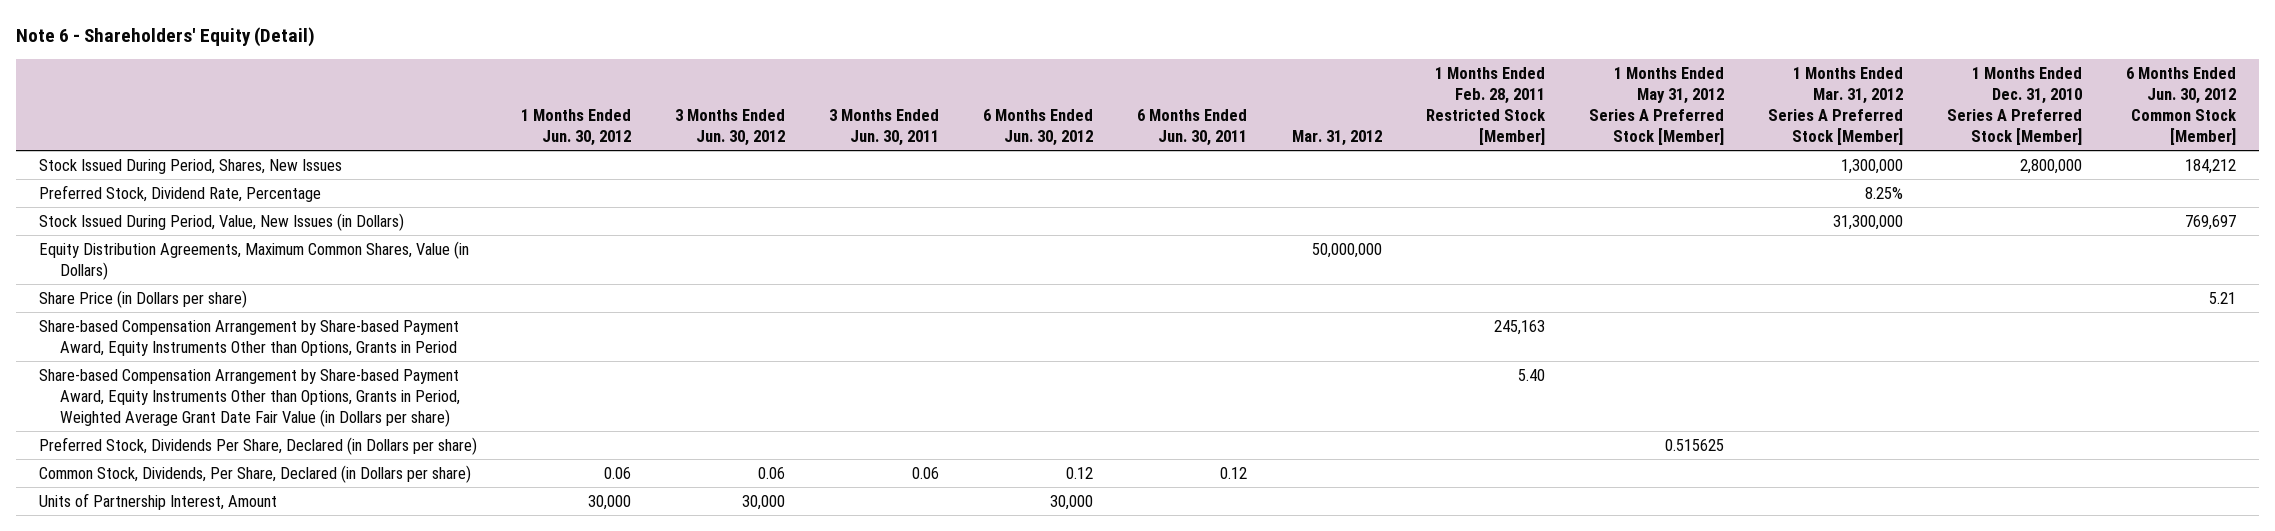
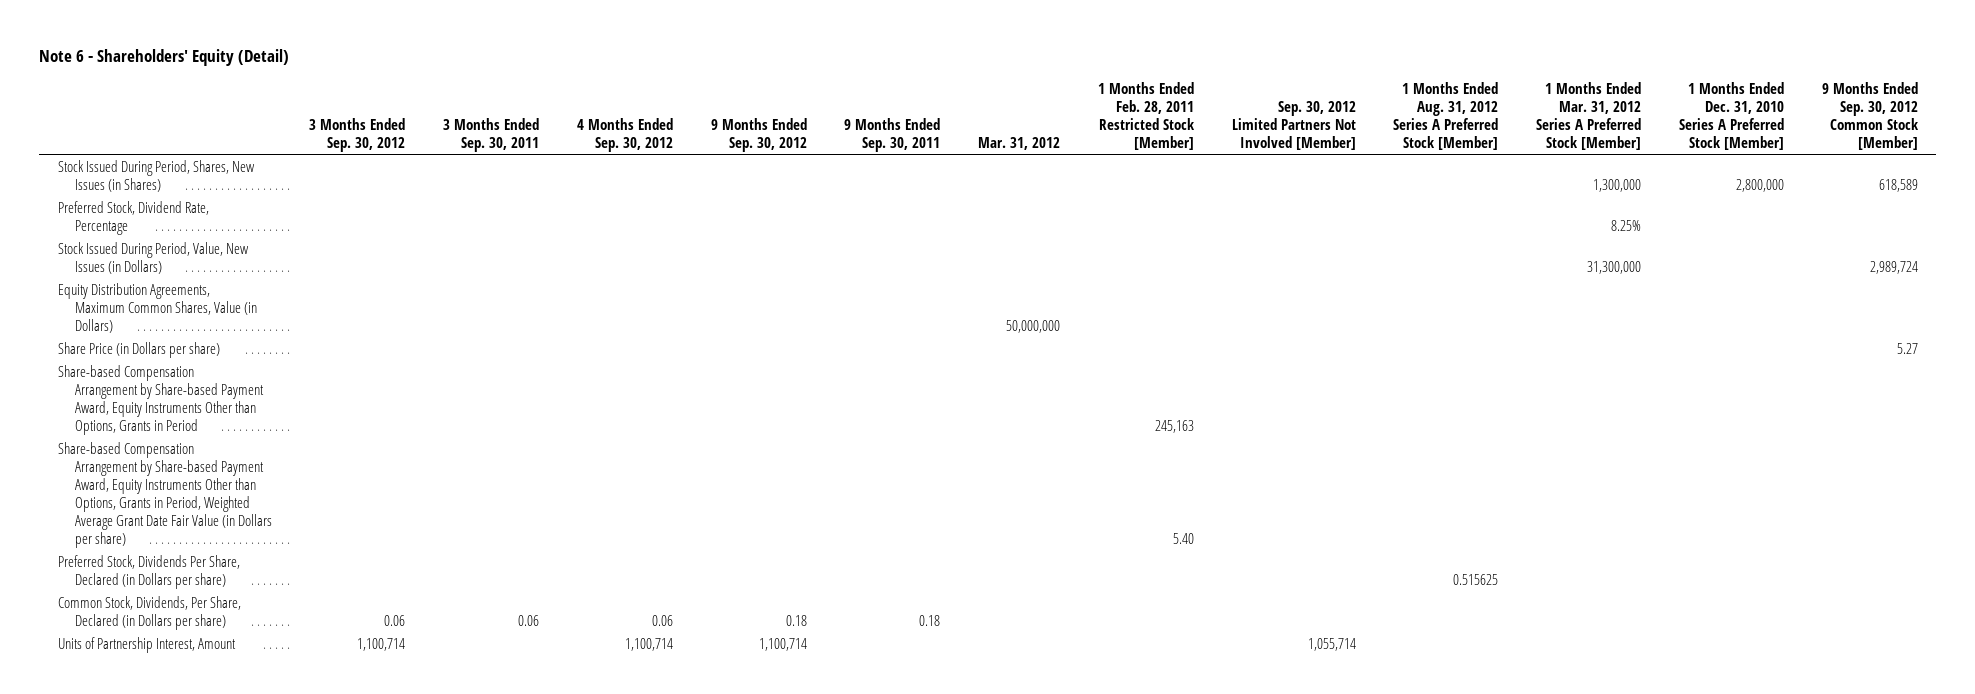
- | 1 Months Ended Jun. 30, 2012 | 3 Months Ended Jun. 30, 2012 | 3 Months Ended Jun. 30, 2011 | 6 Months Ended Jun. 30, 2012 | 6 Months Ended Jun. 30, 2011 | Mar. 31, 2012 | 1 Months Ended Feb. 28, 2011 Restricted Stock [Member] | 1 Months Ended May 31, 2012 Series A Preferred Stock [Member] | 1 Months Ended Mar. 31, 2012 Series A Preferred Stock [Member] | 1 Months Ended Dec. 31, 2010 Series A Preferred Stock [Member] | 6 Months Ended Jun. 30, 2012 Common Stock [Member]
+ | 3 Months Ended Sep. 30, 2012 | 3 Months Ended Sep. 30, 2011 | 4 Months Ended Sep. 30, 2012 | 9 Months Ended Sep. 30, 2012 | 9 Months Ended Sep. 30, 2011 | Mar. 31, 2012 | 1 Months Ended Feb. 28, 2011 Restricted Stock [Member] | Sep. 30, 2012 Limited Partners Not Involved [Member] | 1 Months Ended Aug. 31, 2012 Series A Preferred Stock [Member] | 1 Months Ended Mar. 31, 2012 Series A Preferred Stock [Member] | 1 Months Ended Dec. 31, 2010 Series A Preferred Stock [Member] | 9 Months Ended Sep. 30, 2012 Common Stock [Member]
- Stock Issued During Period, Shares, New Issues | | | | | | | | | 1,300,000 | 2,800,000 | 184,212
+ Stock Issued During Period, Shares, New Issues (in Shares) | | | | | | | | | | 1,300,000 | 2,800,000 | 618,589

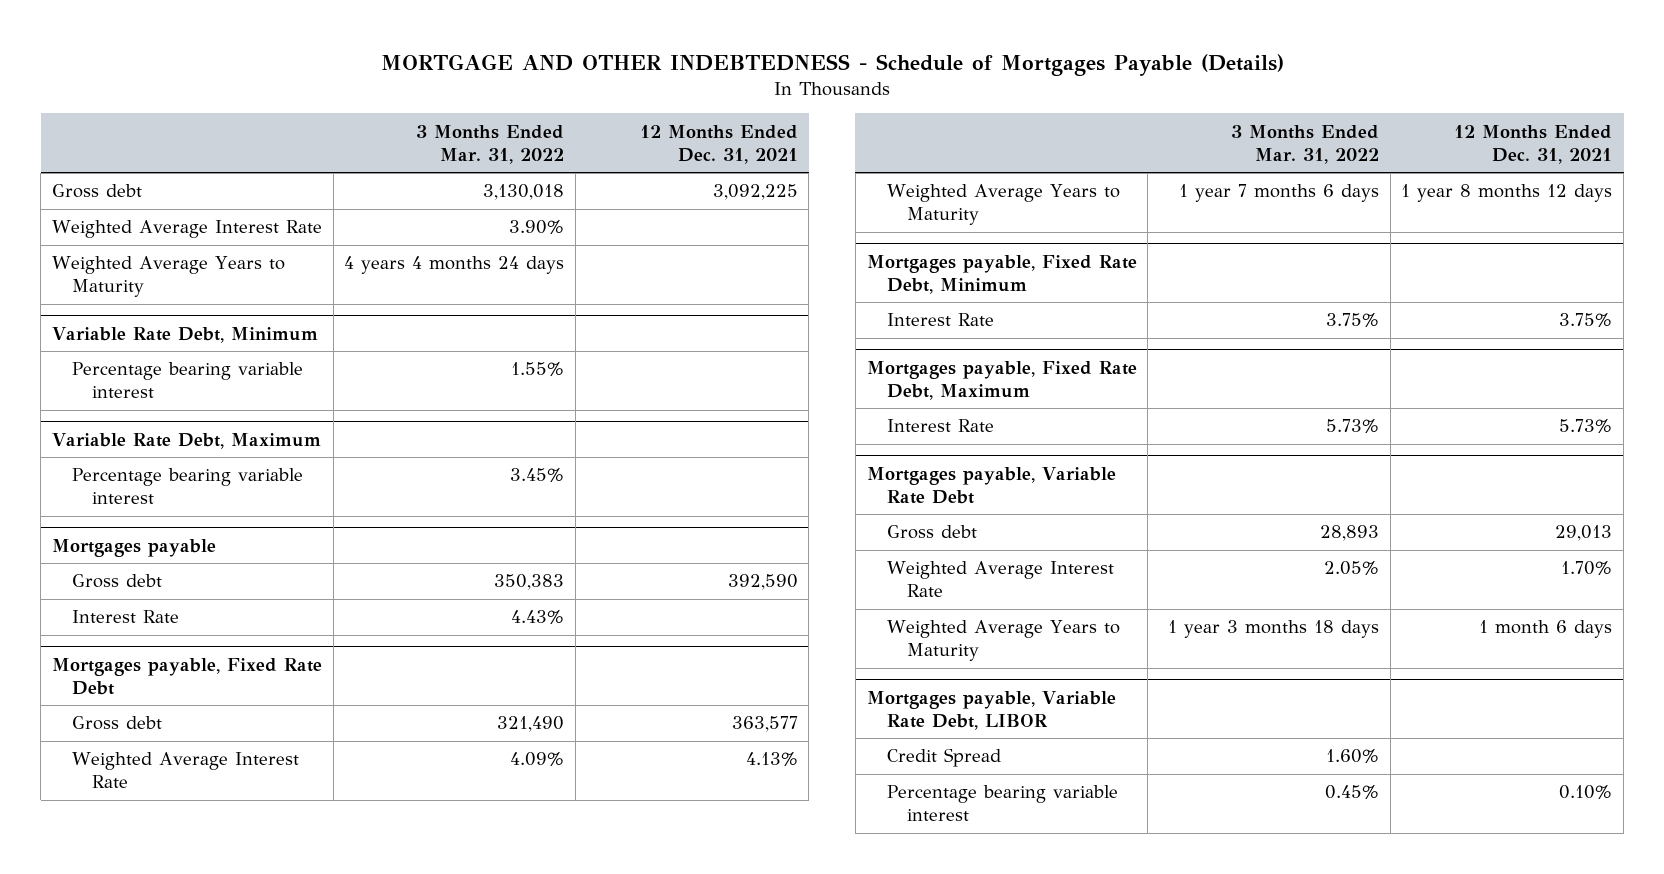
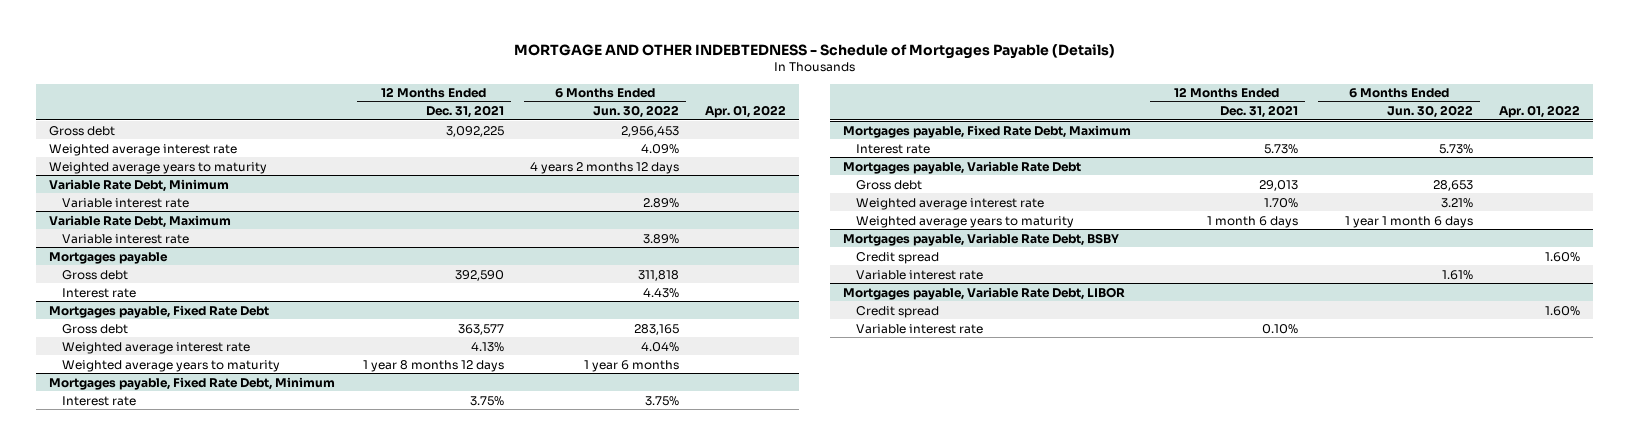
- | 3 Months Ended Mar. 31, 2022 | 12 Months Ended Dec. 31, 2021
+ | 12 Months Ended Dec. 31, 2021 | 6 Months Ended Jun. 30, 2022 | Apr. 01, 2022
- Weighted Average Interest Rate | 3.90% |
- Weighted Average Years to Maturity | 4 years 4 months 24 days |
+ Weighted average interest rate | | 4.09% |
+ Weighted average years to maturity | | 4 years 2 months 12 days |
@ Variable Rate Debt, Minimum
- Percentage bearing variable interest | 1.55% |
+ Variable interest rate | | 2.89% |
@ Variable Rate Debt, Maximum
- Percentage bearing variable interest | 3.45% |
+ Variable interest rate | | 3.89% |
@ Mortgages payable
- Interest Rate | 4.43% |
+ Interest rate | | 4.43% |
@ Mortgages payable, Fixed Rate Debt
- Weighted Average Interest Rate | 4.09% | 4.13%
- Weighted Average Years to Maturity | 1 year 7 months 6 days | 1 year 8 months 12 days
+ Weighted average interest rate | 4.13% | 4.04% |
+ Weighted average years to maturity | 1 year 8 months 12 days | 1 year 6 months |
@ Mortgages payable, Fixed Rate Debt, Minimum
- Interest Rate | 3.75% | 3.75%
+ Interest rate | 3.75% | 3.75% |
@ Mortgages payable, Fixed Rate Debt, Maximum
- Interest Rate | 5.73% | 5.73%
+ Interest rate | 5.73% | 5.73% |
@ Mortgages payable, Variable Rate Debt
- Weighted Average Interest Rate | 2.05% | 1.70%
- Weighted Average Years to Maturity | 1 year 3 months 18 days | 1 month 6 days
+ Weighted average interest rate | 1.70% | 3.21% |
+ Weighted average years to maturity | 1 month 6 days | 1 year 1 month 6 days |
+ Mortgages payable, Variable Rate Debt, BSBY
+ Credit spread | | | 1.60%
+ Variable interest rate | | 1.61% |
@ Mortgages payable, Variable Rate Debt, LIBOR
- Credit Spread | 1.60% |
- Percentage bearing variable interest | 0.45% | 0.10%
+ Credit spread | | | 1.60%
+ Variable interest rate | 0.10% | |

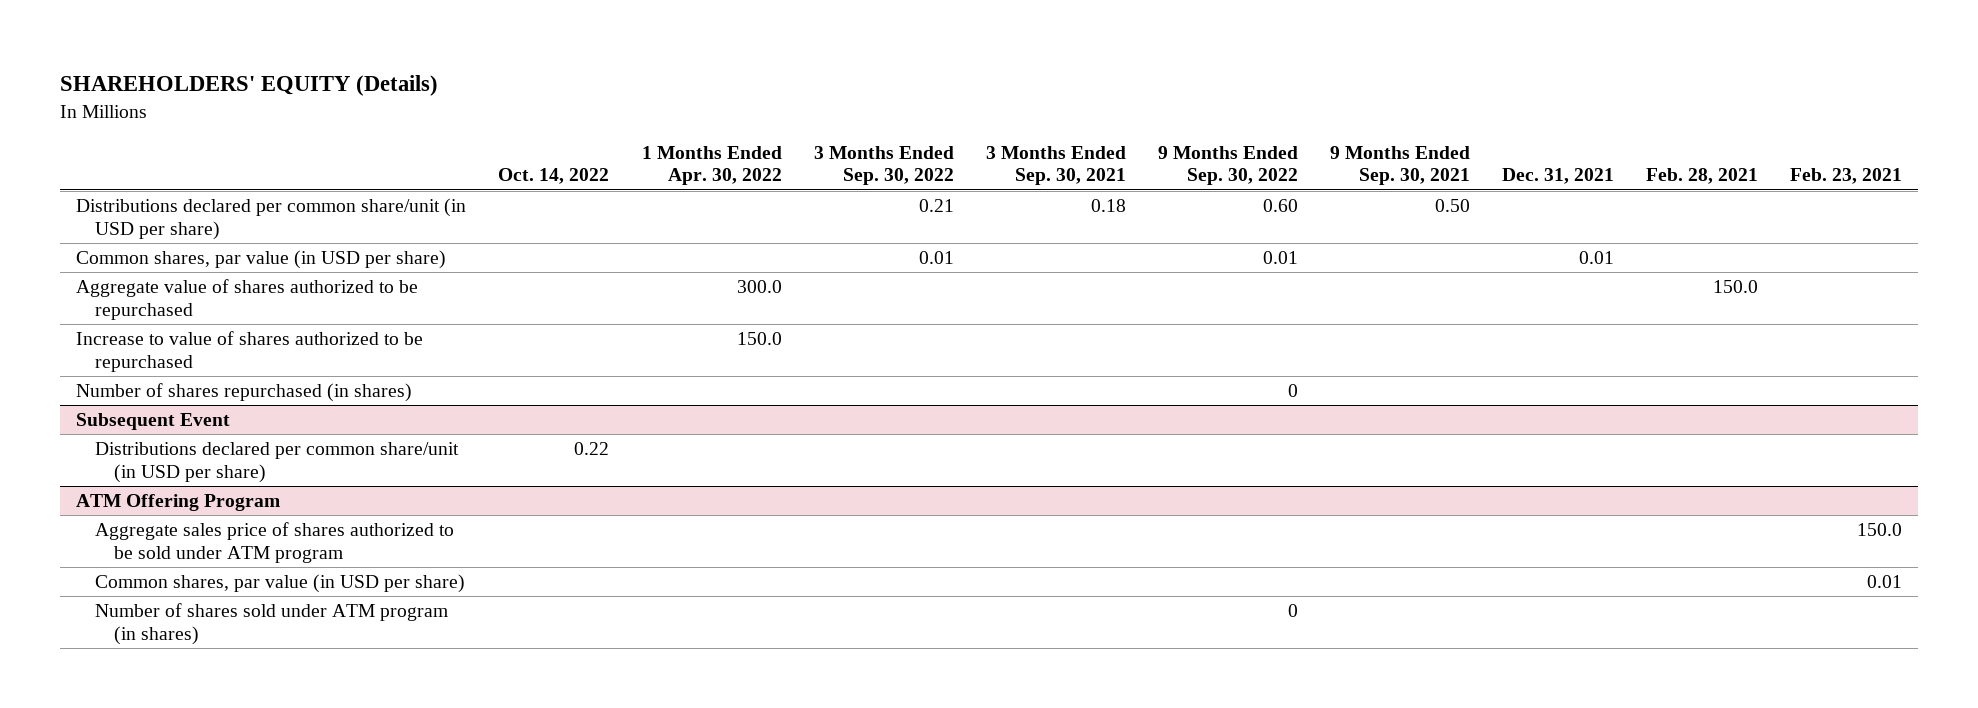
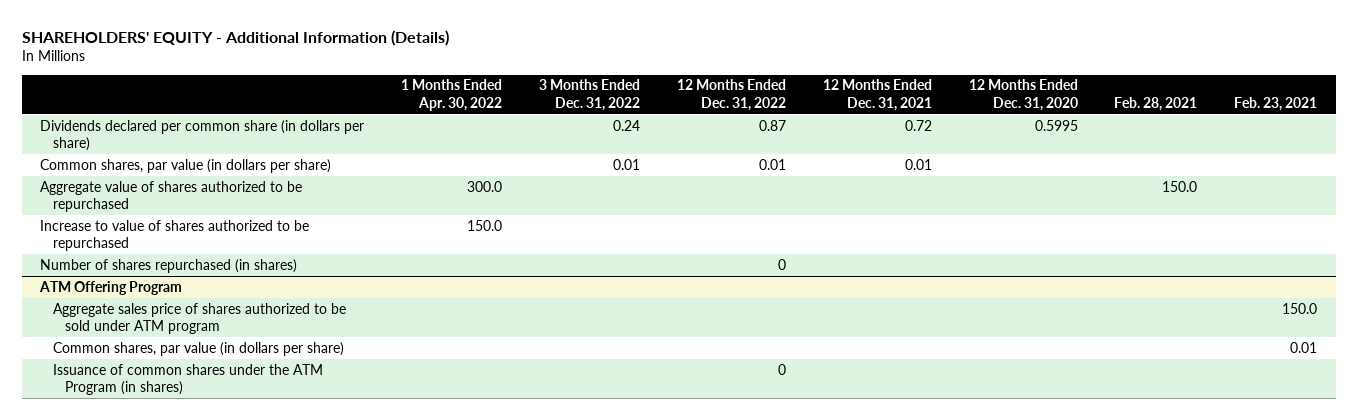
- SHAREHOLDERS' EQUITY (Details)
+ SHAREHOLDERS' EQUITY - Additional Information (Details)
- | Oct. 14, 2022 | 1 Months Ended Apr. 30, 2022 | 3 Months Ended Sep. 30, 2022 | 3 Months Ended Sep. 30, 2021 | 9 Months Ended Sep. 30, 2022 | 9 Months Ended Sep. 30, 2021 | Dec. 31, 2021 | Feb. 28, 2021 | Feb. 23, 2021
+ | 1 Months Ended Apr. 30, 2022 | 3 Months Ended Dec. 31, 2022 | 12 Months Ended Dec. 31, 2022 | 12 Months Ended Dec. 31, 2021 | 12 Months Ended Dec. 31, 2020 | Feb. 28, 2021 | Feb. 23, 2021
- Distributions declared per common share/unit (in USD per share) | | | 0.21 | 0.18 | 0.60 | 0.50 | | |
- Common shares, par value (in USD per share) | | | 0.01 | | 0.01 | | 0.01 | |
+ Dividends declared per common share (in dollars per share) | | 0.24 | 0.87 | 0.72 | 0.5995 | |
+ Common shares, par value (in dollars per share) | | 0.01 | 0.01 | 0.01 | | |
- Subsequent Event
- Distributions declared per common share/unit (in USD per share) | 0.22 | | | | | | | |
@ ATM Offering Program
- Common shares, par value (in USD per share) | | | | | | | | | 0.01
- Number of shares sold under ATM program (in shares) | | | | | 0 | | | |
+ Common shares, par value (in dollars per share) | | | | | | | 0.01
+ Issuance of common shares under the ATM Program (in shares) | | | 0 | | | |

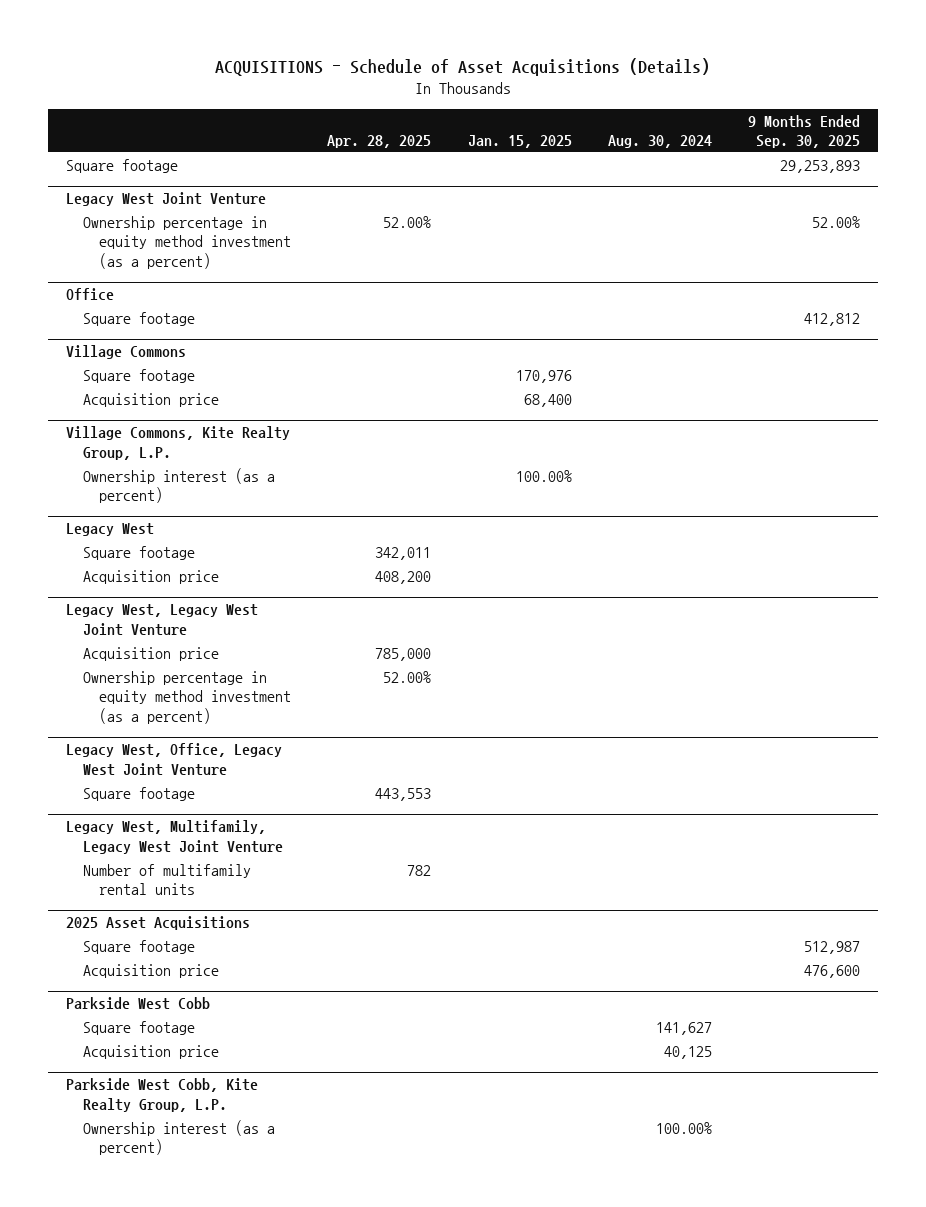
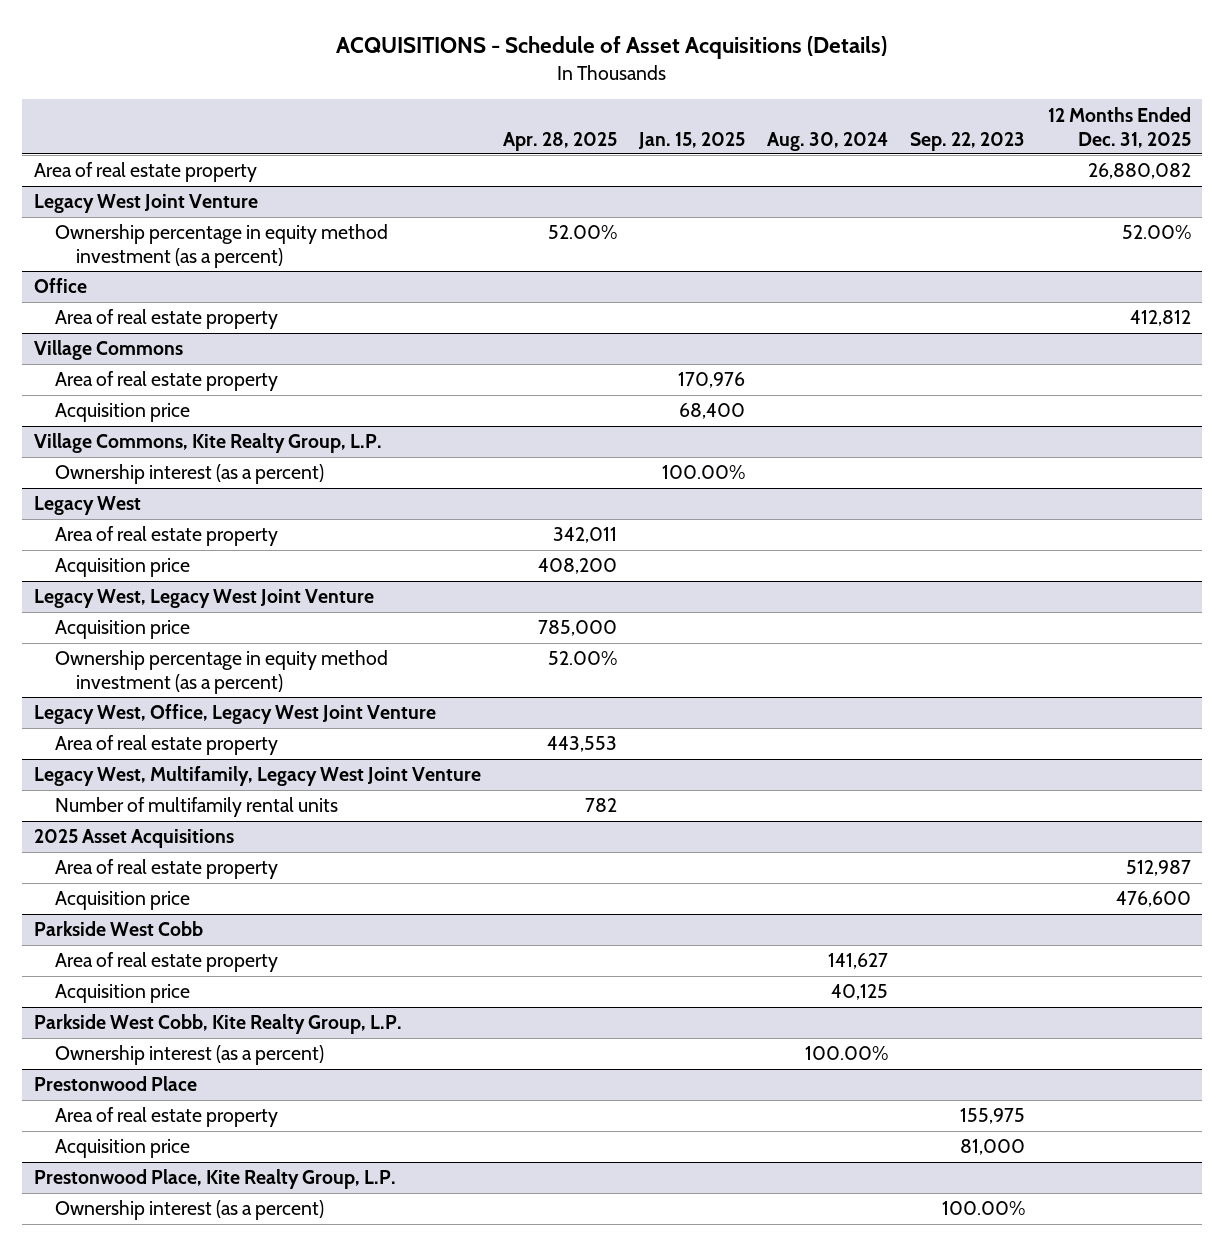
- | Apr. 28, 2025 | Jan. 15, 2025 | Aug. 30, 2024 | 9 Months Ended Sep. 30, 2025
+ | Apr. 28, 2025 | Jan. 15, 2025 | Aug. 30, 2024 | Sep. 22, 2023 | 12 Months Ended Dec. 31, 2025
- Square footage | | | | 29,253,893
+ Area of real estate property | | | | | 26,880,082
@ Office
- Square footage | | | | 412,812
+ Area of real estate property | | | | | 412,812
@ Village Commons
- Square footage | | 170,976 | |
+ Area of real estate property | | 170,976 | | |
@ Legacy West
- Square footage | 342,011 | | |
+ Area of real estate property | 342,011 | | | |
@ Legacy West, Office, Legacy West Joint Venture
- Square footage | 443,553 | | |
+ Area of real estate property | 443,553 | | | |
@ 2025 Asset Acquisitions
- Square footage | | | | 512,987
+ Area of real estate property | | | | | 512,987
@ Parkside West Cobb
- Square footage | | | 141,627 |
+ Area of real estate property | | | 141,627 | |
+ Prestonwood Place
+ Area of real estate property | | | | 155,975 |
+ Acquisition price | | | | 81,000 |
+ Prestonwood Place, Kite Realty Group, L.P.
+ Ownership interest (as a percent) | | | | 100.00% |

